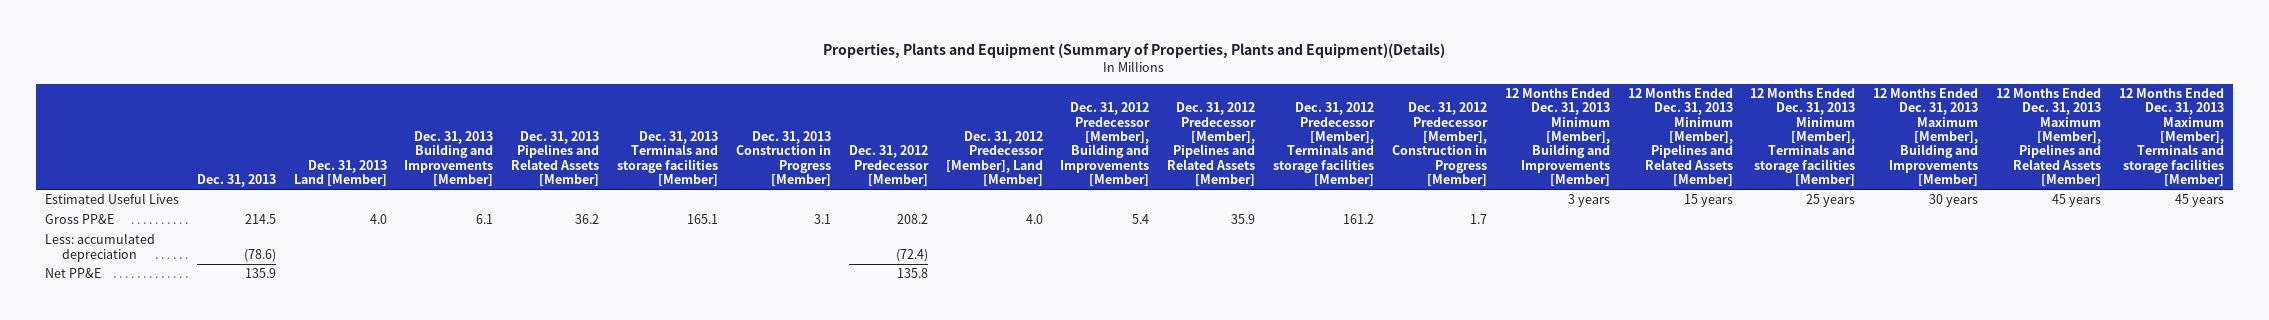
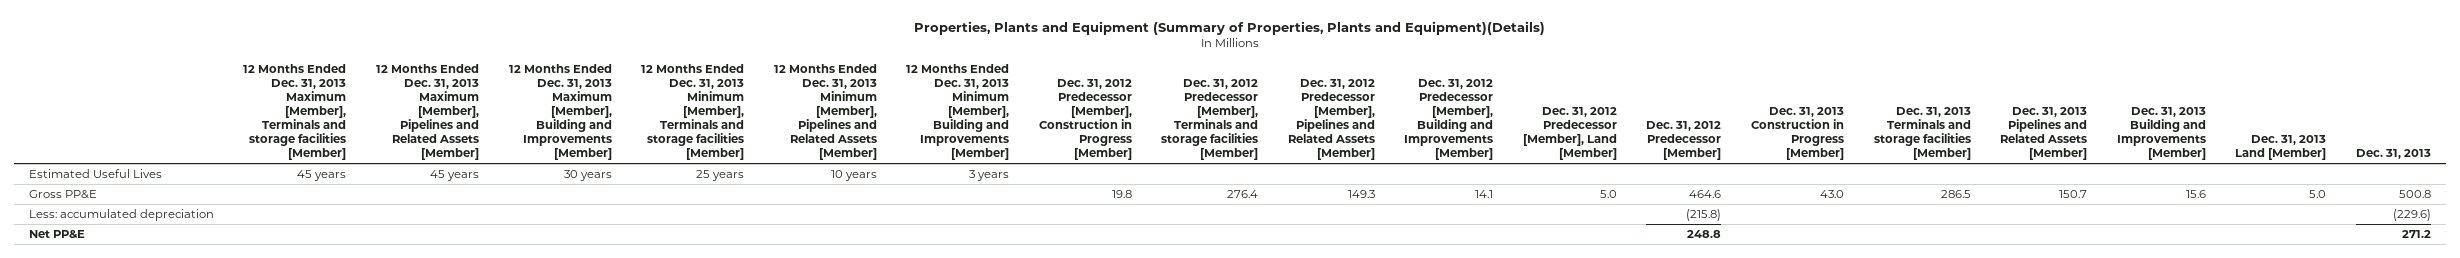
- | Dec. 31, 2013 | Dec. 31, 2013 Land [Member] | Dec. 31, 2013 Building and Improvements [Member] | Dec. 31, 2013 Pipelines and Related Assets [Member] | Dec. 31, 2013 Terminals and storage facilities [Member] | Dec. 31, 2013 Construction in Progress [Member] | Dec. 31, 2012 Predecessor [Member] | Dec. 31, 2012 Predecessor [Member], Land [Member] | Dec. 31, 2012 Predecessor [Member], Building and Improvements [Member] | Dec. 31, 2012 Predecessor [Member], Pipelines and Related Assets [Member] | Dec. 31, 2012 Predecessor [Member], Terminals and storage facilities [Member] | Dec. 31, 2012 Predecessor [Member], Construction in Progress [Member] | 12 Months Ended Dec. 31, 2013 Minimum [Member], Building and Improvements [Member] | 12 Months Ended Dec. 31, 2013 Minimum [Member], Pipelines and Related Assets [Member] | 12 Months Ended Dec. 31, 2013 Minimum [Member], Terminals and storage facilities [Member] | 12 Months Ended Dec. 31, 2013 Maximum [Member], Building and Improvements [Member] | 12 Months Ended Dec. 31, 2013 Maximum [Member], Pipelines and Related Assets [Member] | 12 Months Ended Dec. 31, 2013 Maximum [Member], Terminals and storage facilities [Member]
+ | 12 Months Ended Dec. 31, 2013 Maximum [Member], Terminals and storage facilities [Member] | 12 Months Ended Dec. 31, 2013 Maximum [Member], Pipelines and Related Assets [Member] | 12 Months Ended Dec. 31, 2013 Maximum [Member], Building and Improvements [Member] | 12 Months Ended Dec. 31, 2013 Minimum [Member], Terminals and storage facilities [Member] | 12 Months Ended Dec. 31, 2013 Minimum [Member], Pipelines and Related Assets [Member] | 12 Months Ended Dec. 31, 2013 Minimum [Member], Building and Improvements [Member] | Dec. 31, 2012 Predecessor [Member], Construction in Progress [Member] | Dec. 31, 2012 Predecessor [Member], Terminals and storage facilities [Member] | Dec. 31, 2012 Predecessor [Member], Pipelines and Related Assets [Member] | Dec. 31, 2012 Predecessor [Member], Building and Improvements [Member] | Dec. 31, 2012 Predecessor [Member], Land [Member] | Dec. 31, 2012 Predecessor [Member] | Dec. 31, 2013 Construction in Progress [Member] | Dec. 31, 2013 Terminals and storage facilities [Member] | Dec. 31, 2013 Pipelines and Related Assets [Member] | Dec. 31, 2013 Building and Improvements [Member] | Dec. 31, 2013 Land [Member] | Dec. 31, 2013
- Estimated Useful Lives | | | | | | | | | | | | | 3 years | 15 years | 25 years | 30 years | 45 years | 45 years
- Gross PP&E | 214.5 | 4.0 | 6.1 | 36.2 | 165.1 | 3.1 | 208.2 | 4.0 | 5.4 | 35.9 | 161.2 | 1.7 | | | | | |
- Less: accumulated depreciation | (78.6) | | | | | | (72.4) | | | | | | | | | | |
- Net PP&E | 135.9 | | | | | | 135.8 | | | | | | | | | | |
+ Estimated Useful Lives | 45 years | 45 years | 30 years | 25 years | 10 years | 3 years | | | | | | | | | | | |
+ Gross PP&E | | | | | | | 19.8 | 276.4 | 149.3 | 14.1 | 5.0 | 464.6 | 43.0 | 286.5 | 150.7 | 15.6 | 5.0 | 500.8
+ Less: accumulated depreciation | | | | | | | | | | | | (215.8) | | | | | | (229.6)
+ Net PP&E | | | | | | | | | | | | 248.8 | | | | | | 271.2

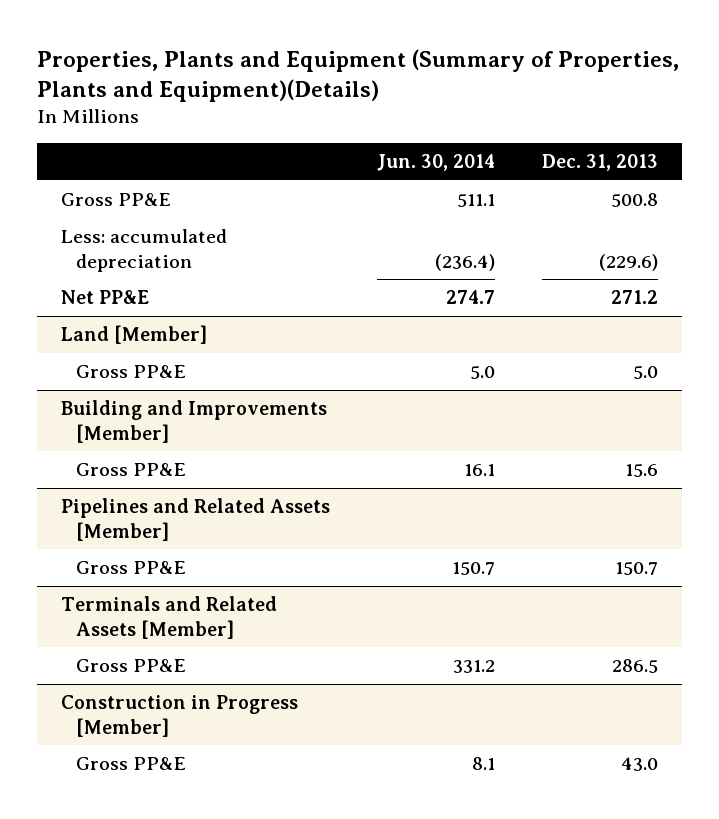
- | 12 Months Ended Dec. 31, 2013 Maximum [Member], Terminals and storage facilities [Member] | 12 Months Ended Dec. 31, 2013 Maximum [Member], Pipelines and Related Assets [Member] | 12 Months Ended Dec. 31, 2013 Maximum [Member], Building and Improvements [Member] | 12 Months Ended Dec. 31, 2013 Minimum [Member], Terminals and storage facilities [Member] | 12 Months Ended Dec. 31, 2013 Minimum [Member], Pipelines and Related Assets [Member] | 12 Months Ended Dec. 31, 2013 Minimum [Member], Building and Improvements [Member] | Dec. 31, 2012 Predecessor [Member], Construction in Progress [Member] | Dec. 31, 2012 Predecessor [Member], Terminals and storage facilities [Member] | Dec. 31, 2012 Predecessor [Member], Pipelines and Related Assets [Member] | Dec. 31, 2012 Predecessor [Member], Building and Improvements [Member] | Dec. 31, 2012 Predecessor [Member], Land [Member] | Dec. 31, 2012 Predecessor [Member] | Dec. 31, 2013 Construction in Progress [Member] | Dec. 31, 2013 Terminals and storage facilities [Member] | Dec. 31, 2013 Pipelines and Related Assets [Member] | Dec. 31, 2013 Building and Improvements [Member] | Dec. 31, 2013 Land [Member] | Dec. 31, 2013
+ | Jun. 30, 2014 | Dec. 31, 2013
- Estimated Useful Lives | 45 years | 45 years | 30 years | 25 years | 10 years | 3 years | | | | | | | | | | | |
+ Land [Member]
+ Gross PP&E | 5.0 | 5.0
+ Building and Improvements [Member]
+ Gross PP&E | 16.1 | 15.6
+ Pipelines and Related Assets [Member]
+ Gross PP&E | 150.7 | 150.7
+ Terminals and Related Assets [Member]
+ Gross PP&E | 331.2 | 286.5
+ Construction in Progress [Member]
+ Gross PP&E | 8.1 | 43.0

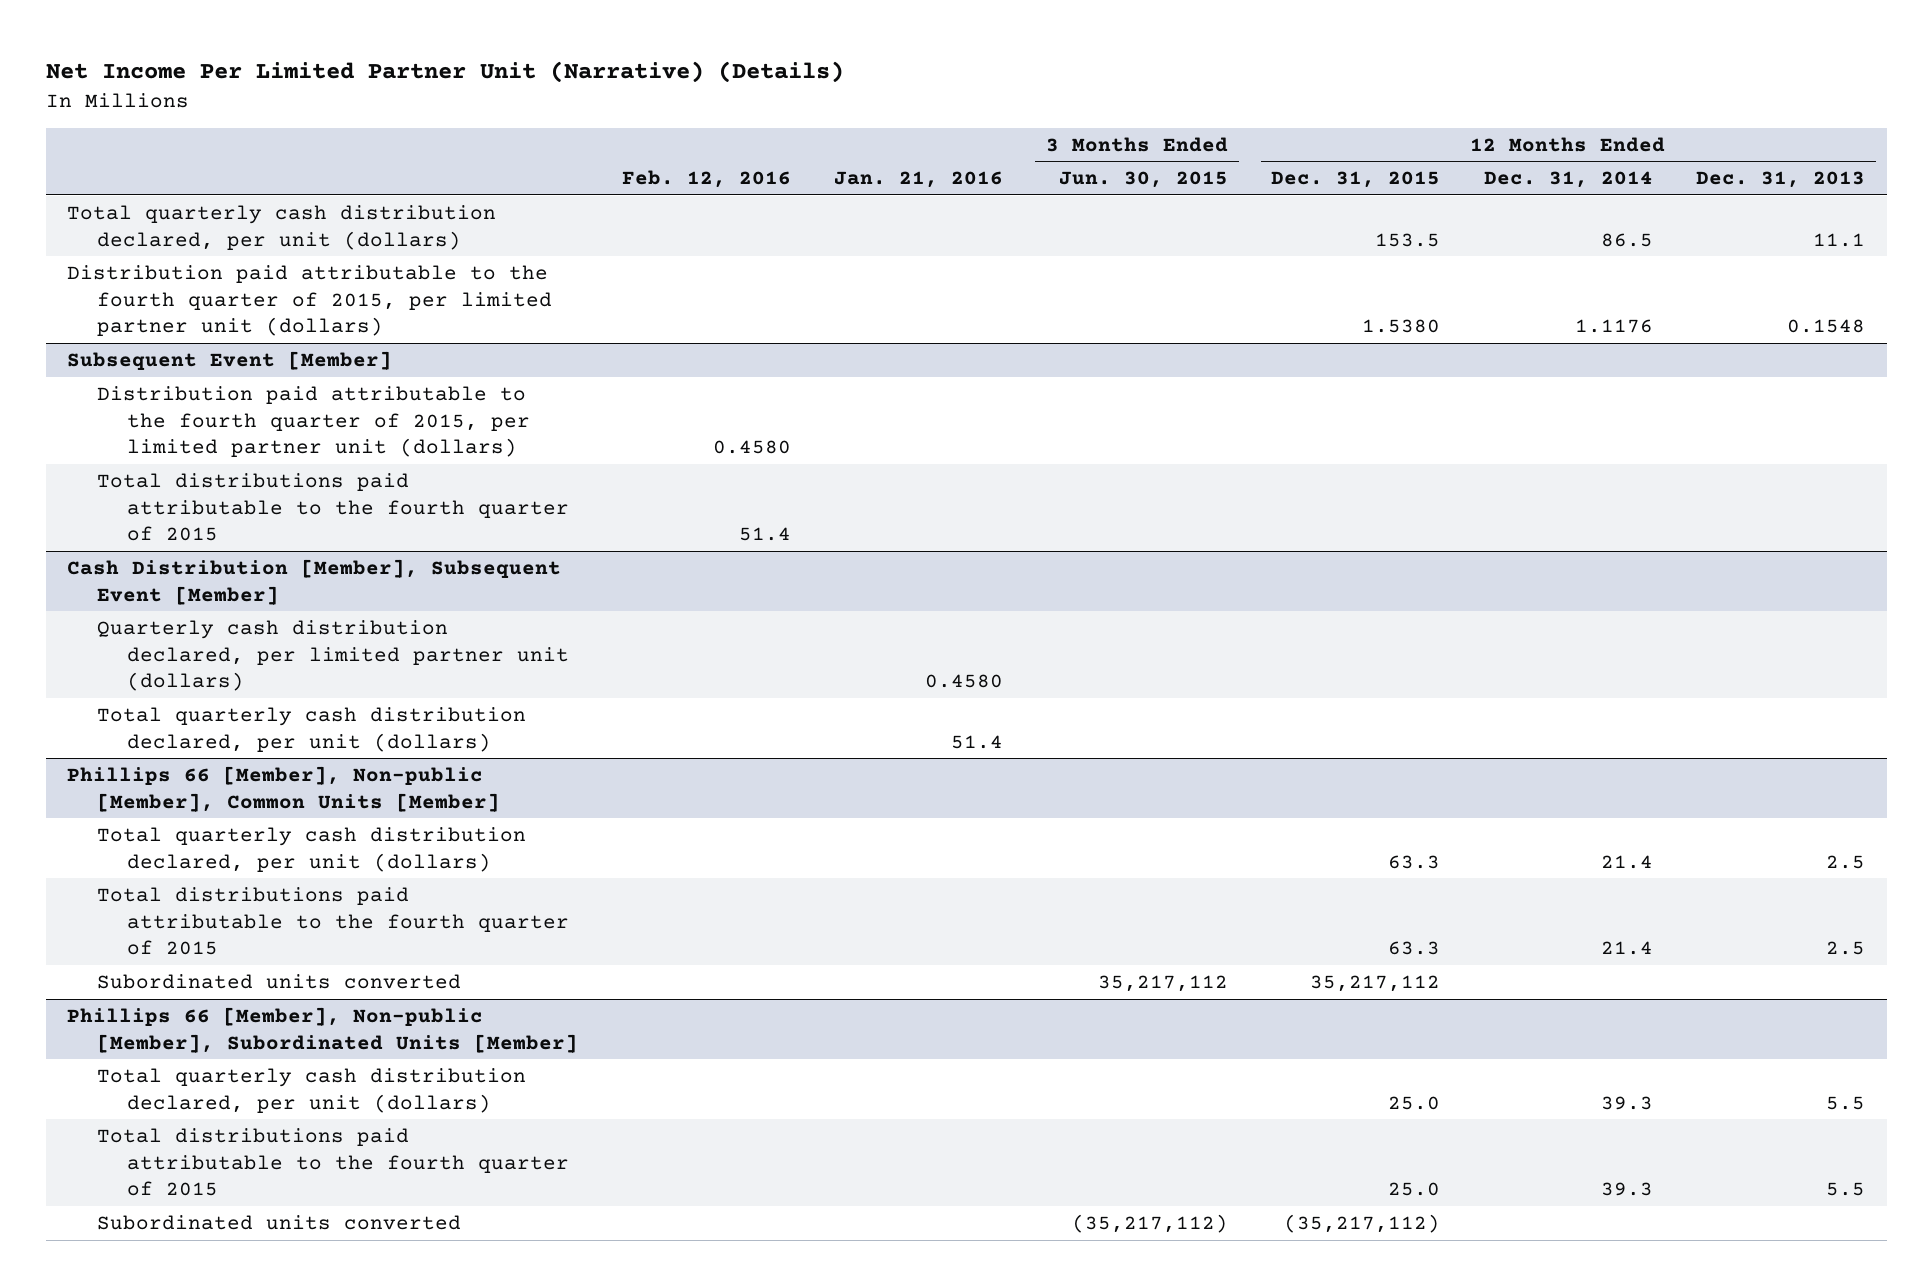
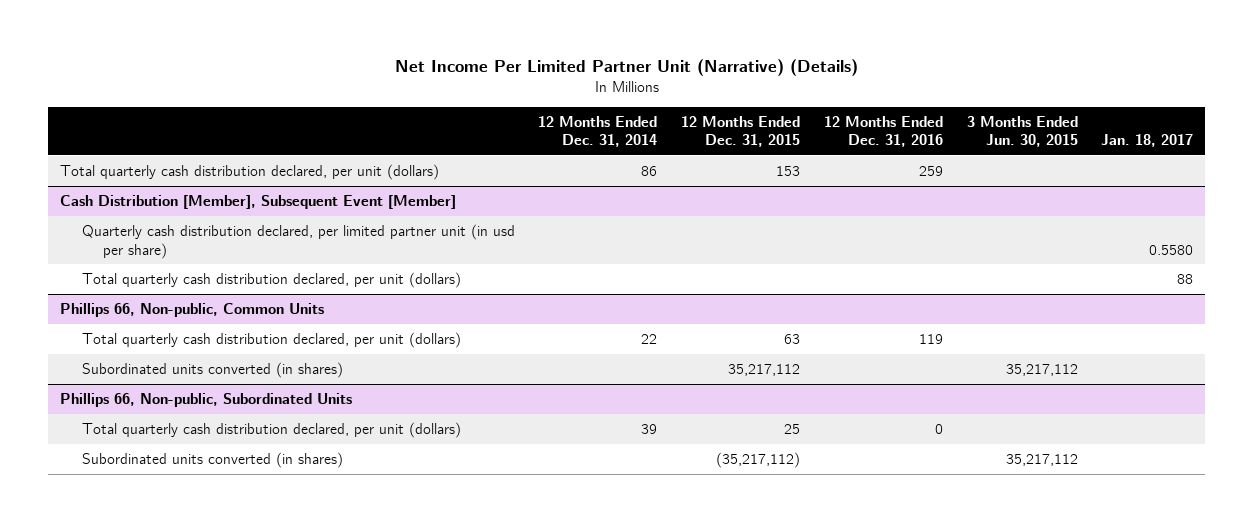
- | Feb. 12, 2016 | Jan. 21, 2016 | 3 Months Ended Jun. 30, 2015 | 12 Months Ended Dec. 31, 2015 | 12 Months Ended Dec. 31, 2014 | 12 Months Ended Dec. 31, 2013
+ | 12 Months Ended Dec. 31, 2014 | 12 Months Ended Dec. 31, 2015 | 12 Months Ended Dec. 31, 2016 | 3 Months Ended Jun. 30, 2015 | Jan. 18, 2017
- Total quarterly cash distribution declared, per unit (dollars) | | | | 153.5 | 86.5 | 11.1
- Distribution paid attributable to the fourth quarter of 2015, per limited partner unit (dollars) | | | | 1.5380 | 1.1176 | 0.1548
- Subsequent Event [Member]
- Distribution paid attributable to the fourth quarter of 2015, per limited partner unit (dollars) | 0.4580 | | | | |
- Total distributions paid attributable to the fourth quarter of 2015 | 51.4 | | | | |
+ Total quarterly cash distribution declared, per unit (dollars) | 86 | 153 | 259 | |
@ Cash Distribution [Member], Subsequent Event [Member]
- Quarterly cash distribution declared, per limited partner unit (dollars) | | 0.4580 | | | |
+ Quarterly cash distribution declared, per limited partner unit (in usd per share) | | | | | 0.5580
- Phillips 66 [Member], Non-public [Member], Common Units [Member]
- Total quarterly cash distribution declared, per unit (dollars) | | | | 63.3 | 21.4 | 2.5
- Total distributions paid attributable to the fourth quarter of 2015 | | | | 63.3 | 21.4 | 2.5
- Subordinated units converted | | | 35,217,112 | 35,217,112 | |
- Phillips 66 [Member], Non-public [Member], Subordinated Units [Member]
- Total quarterly cash distribution declared, per unit (dollars) | | | | 25.0 | 39.3 | 5.5
- Total distributions paid attributable to the fourth quarter of 2015 | | | | 25.0 | 39.3 | 5.5
- Subordinated units converted | | | (35,217,112) | (35,217,112) | |
+ Phillips 66, Non-public, Common Units
+ Total quarterly cash distribution declared, per unit (dollars) | 22 | 63 | 119 | |
+ Subordinated units converted (in shares) | | 35,217,112 | | 35,217,112 |
+ Phillips 66, Non-public, Subordinated Units
+ Total quarterly cash distribution declared, per unit (dollars) | 39 | 25 | 0 | |
+ Subordinated units converted (in shares) | | (35,217,112) | | 35,217,112 |

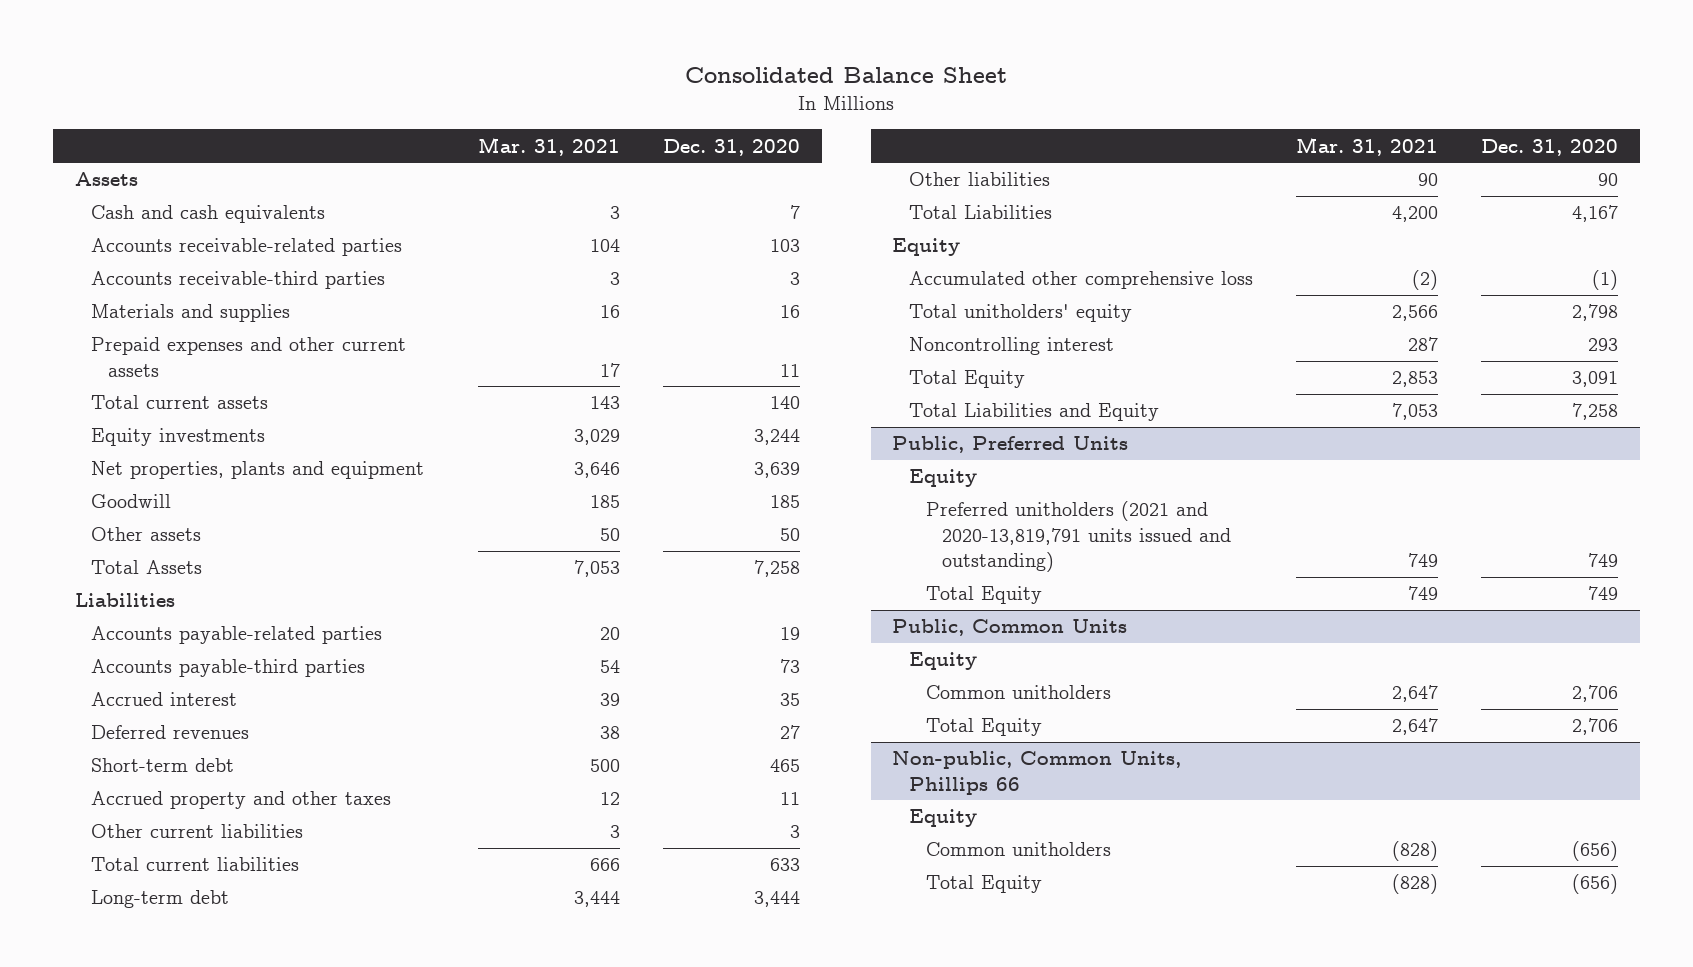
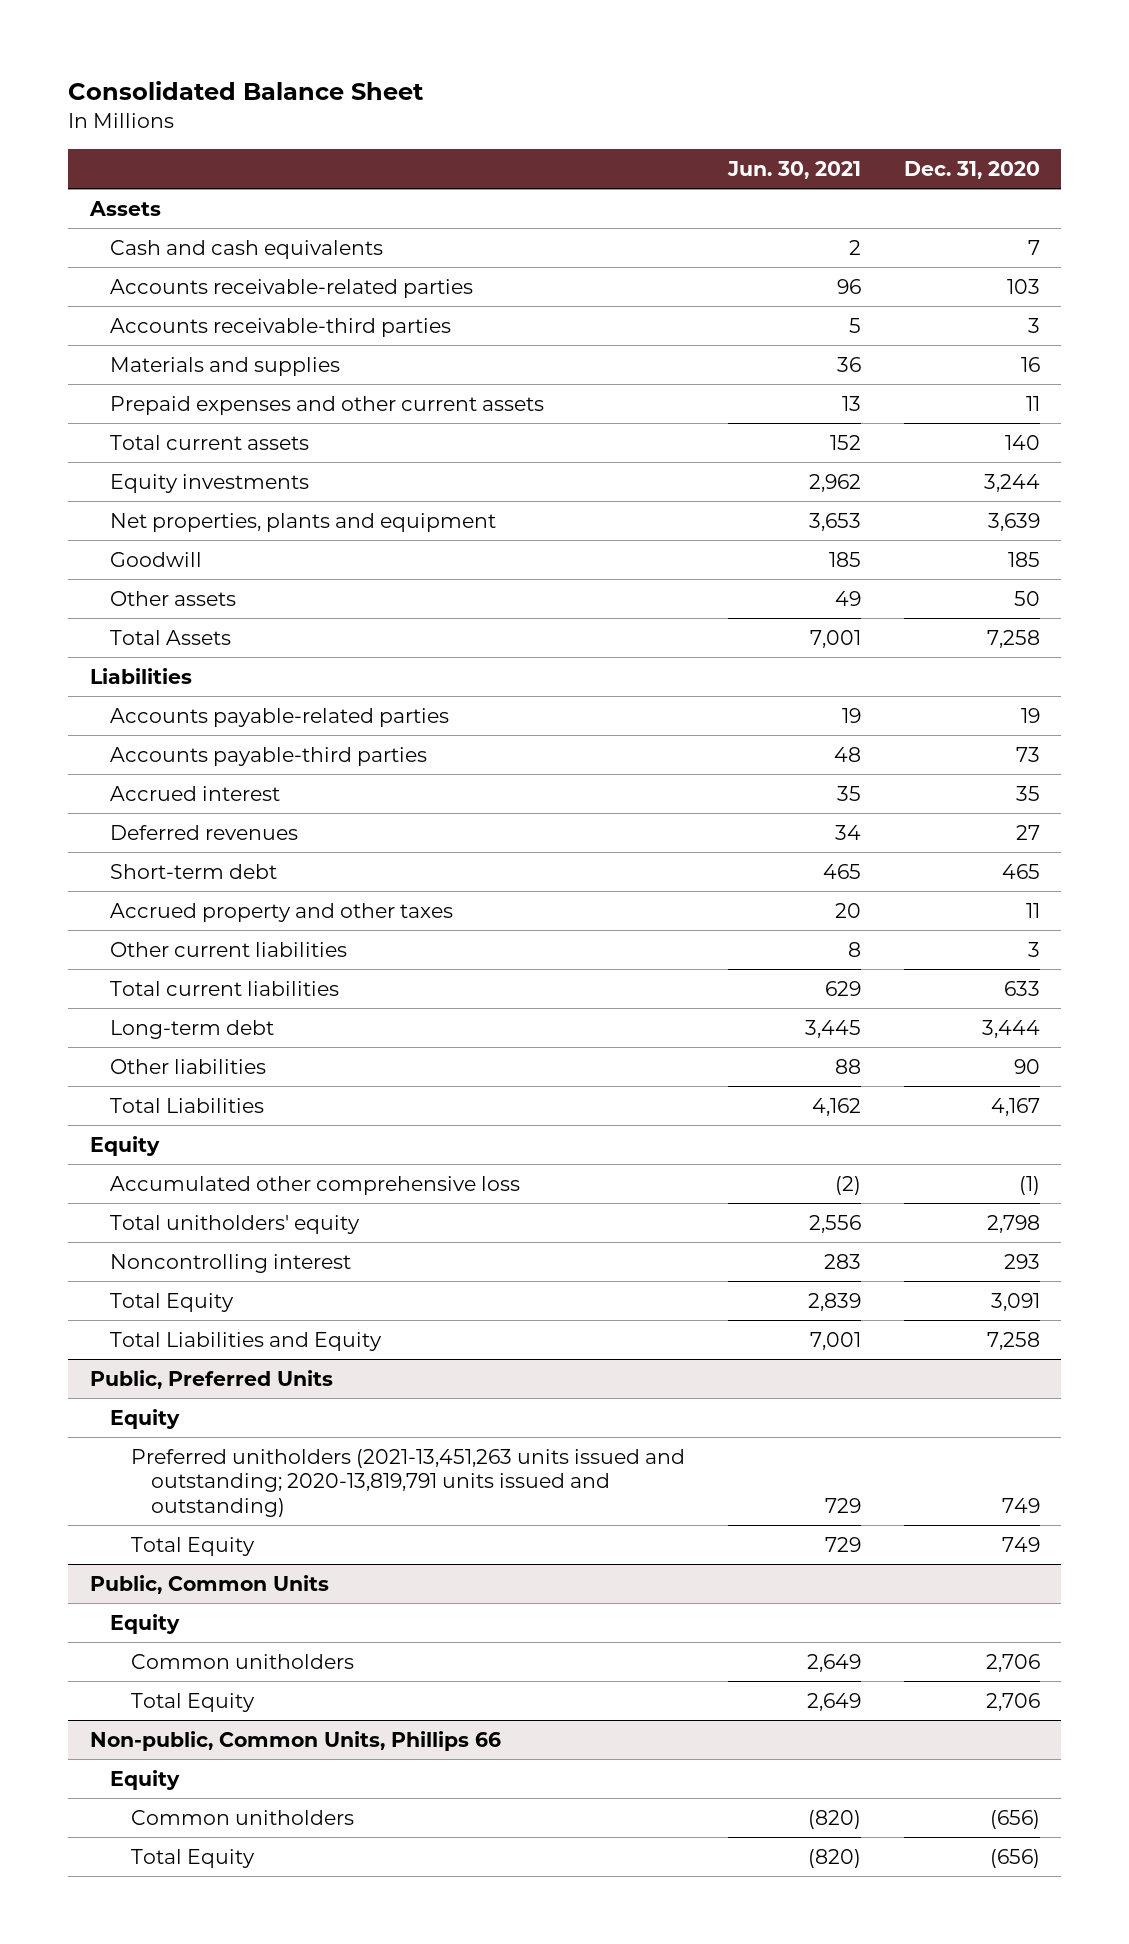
- | Mar. 31, 2021 | Dec. 31, 2020
+ | Jun. 30, 2021 | Dec. 31, 2020
@ Public, Preferred Units
- Preferred unitholders (2021 and 2020-13,819,791 units issued and outstanding) | 749 | 749
+ Preferred unitholders (2021-13,451,263 units issued and outstanding; 2020-13,819,791 units issued and outstanding) | 729 | 749

